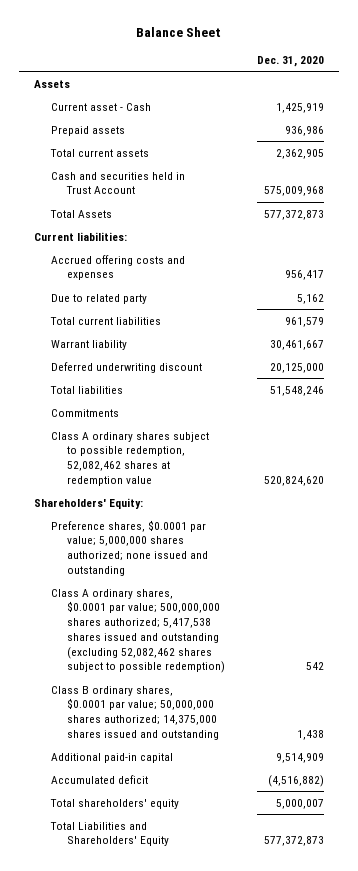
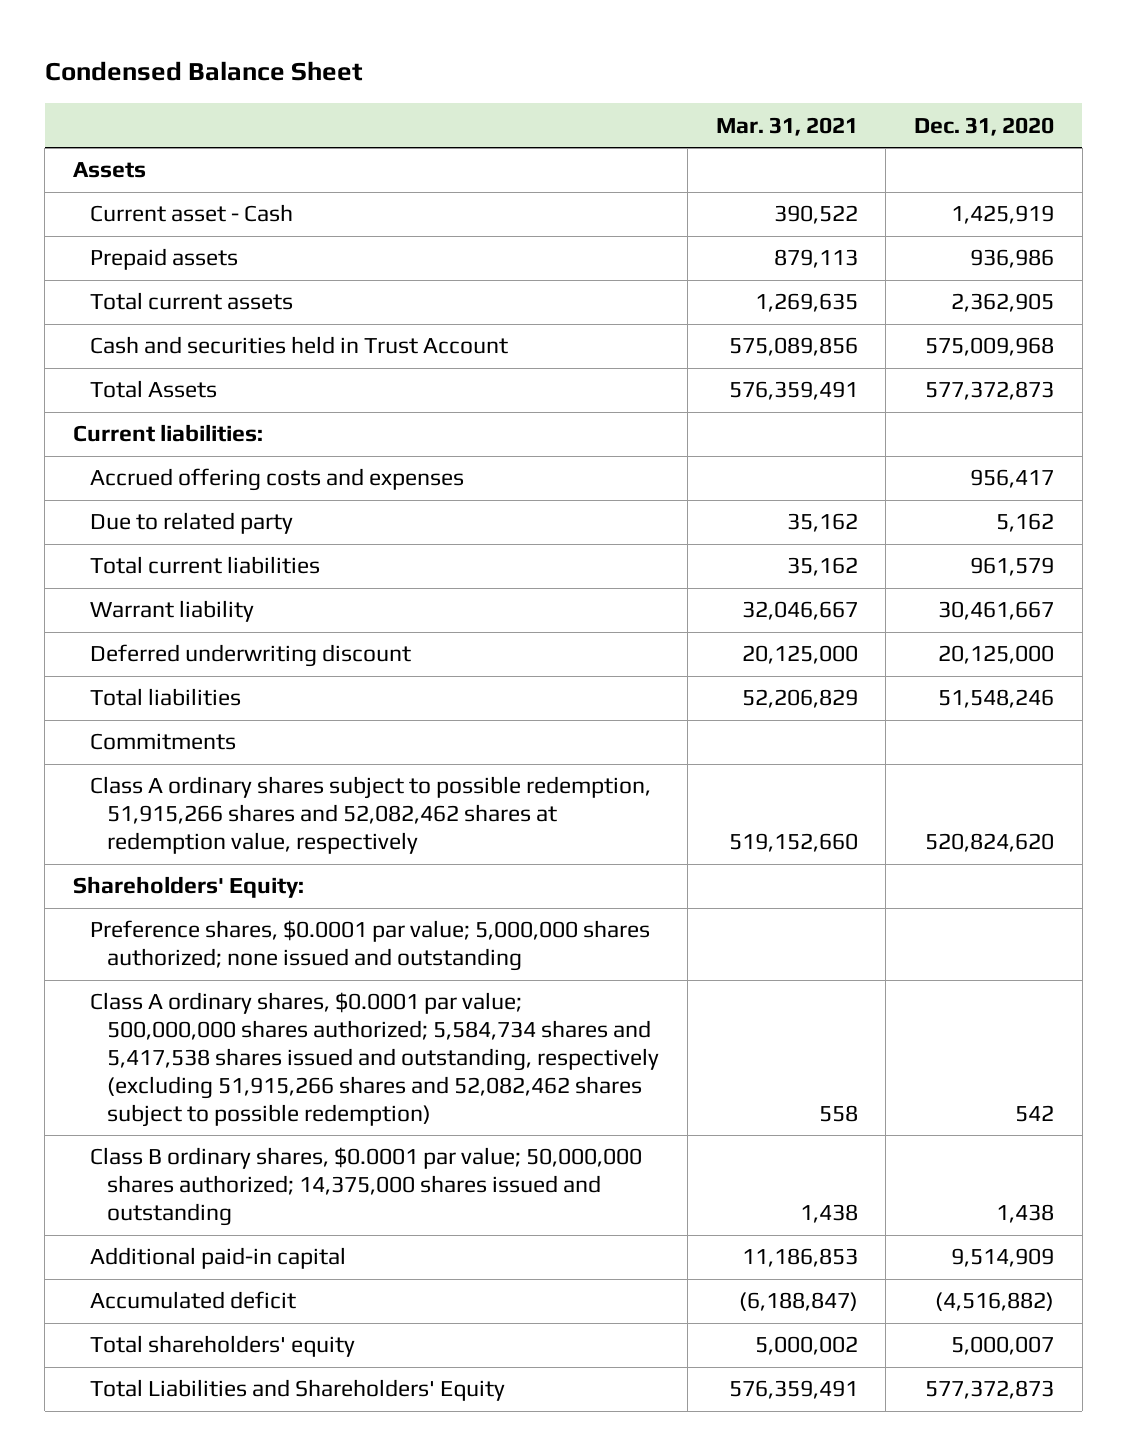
- Balance Sheet
+ Condensed Balance Sheet
- | Dec. 31, 2020
+ | Mar. 31, 2021 | Dec. 31, 2020
- Class A ordinary shares subject to possible redemption, 52,082,462 shares at redemption value | 520,824,620
+ Class A ordinary shares subject to possible redemption, 51,915,266 shares and 52,082,462 shares at redemption value, respectively | 519,152,660 | 520,824,620
- Class A ordinary shares, $0.0001 par value; 500,000,000 shares authorized; 5,417,538 shares issued and outstanding (excluding 52,082,462 shares subject to possible redemption) | 542
+ Class A ordinary shares, $0.0001 par value; 500,000,000 shares authorized; 5,584,734 shares and 5,417,538 shares issued and outstanding, respectively (excluding 51,915,266 shares and 52,082,462 shares subject to possible redemption) | 558 | 542

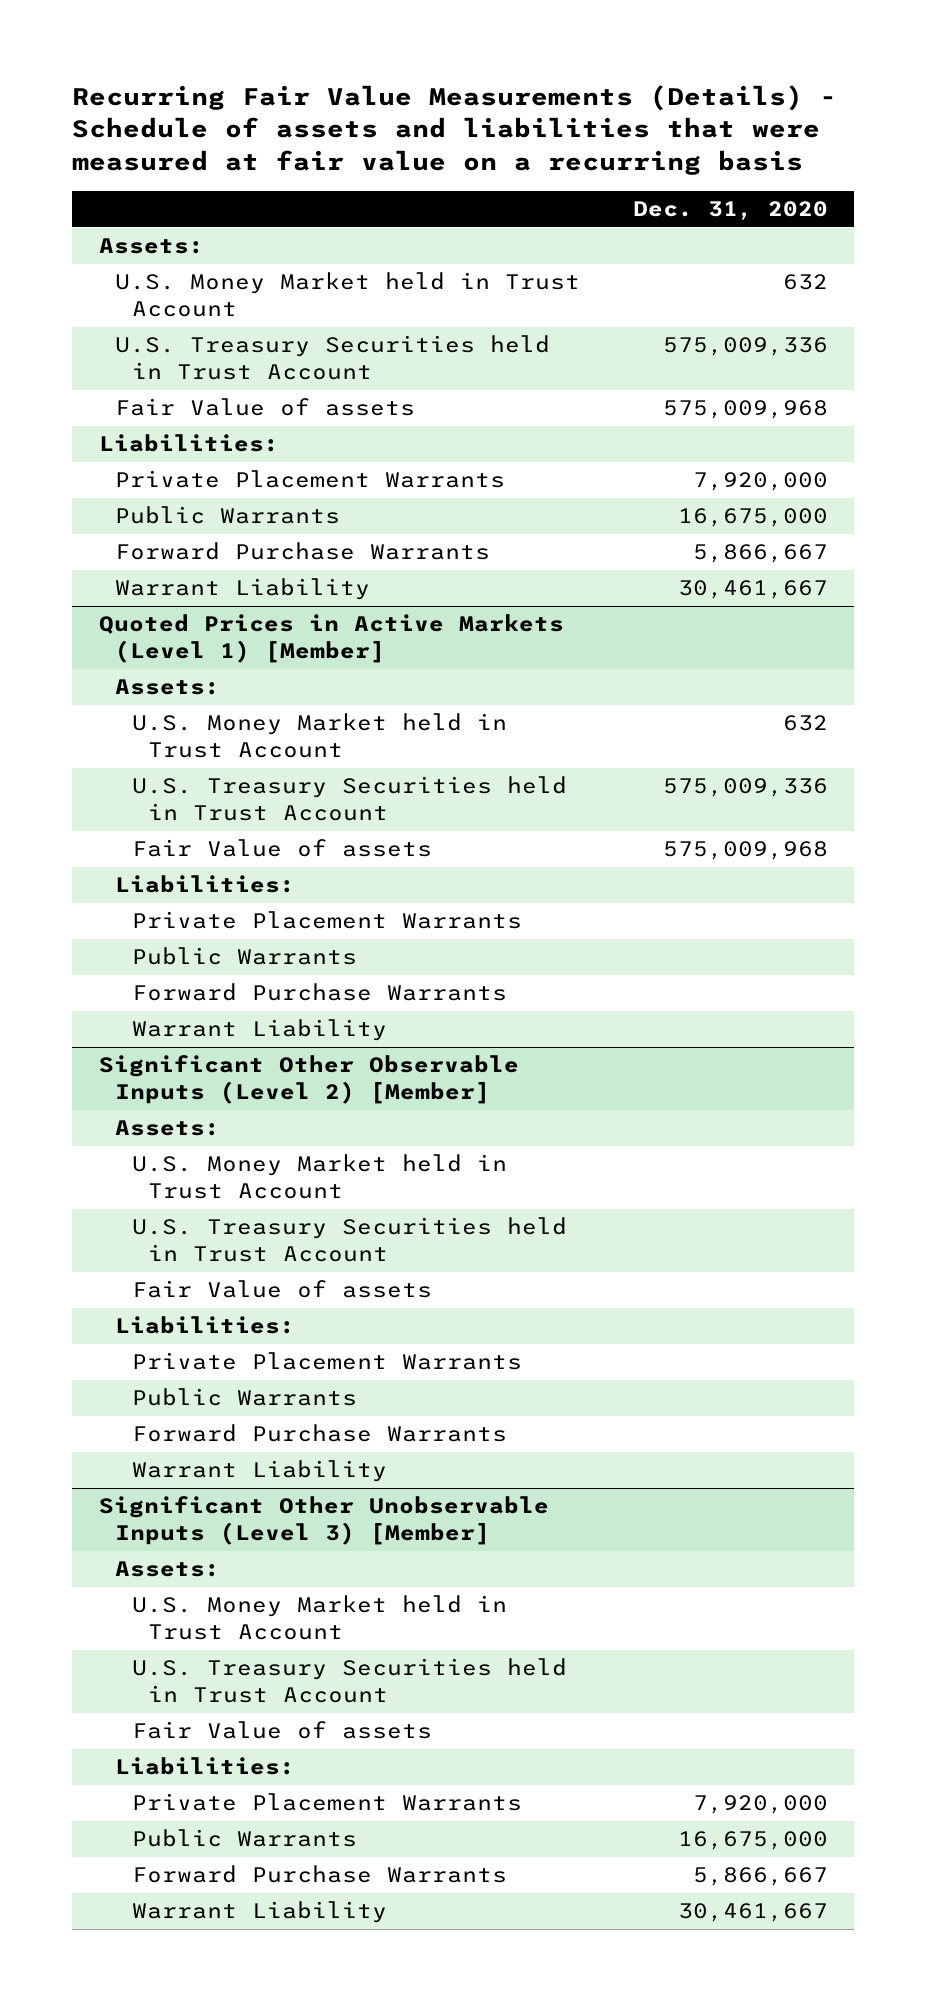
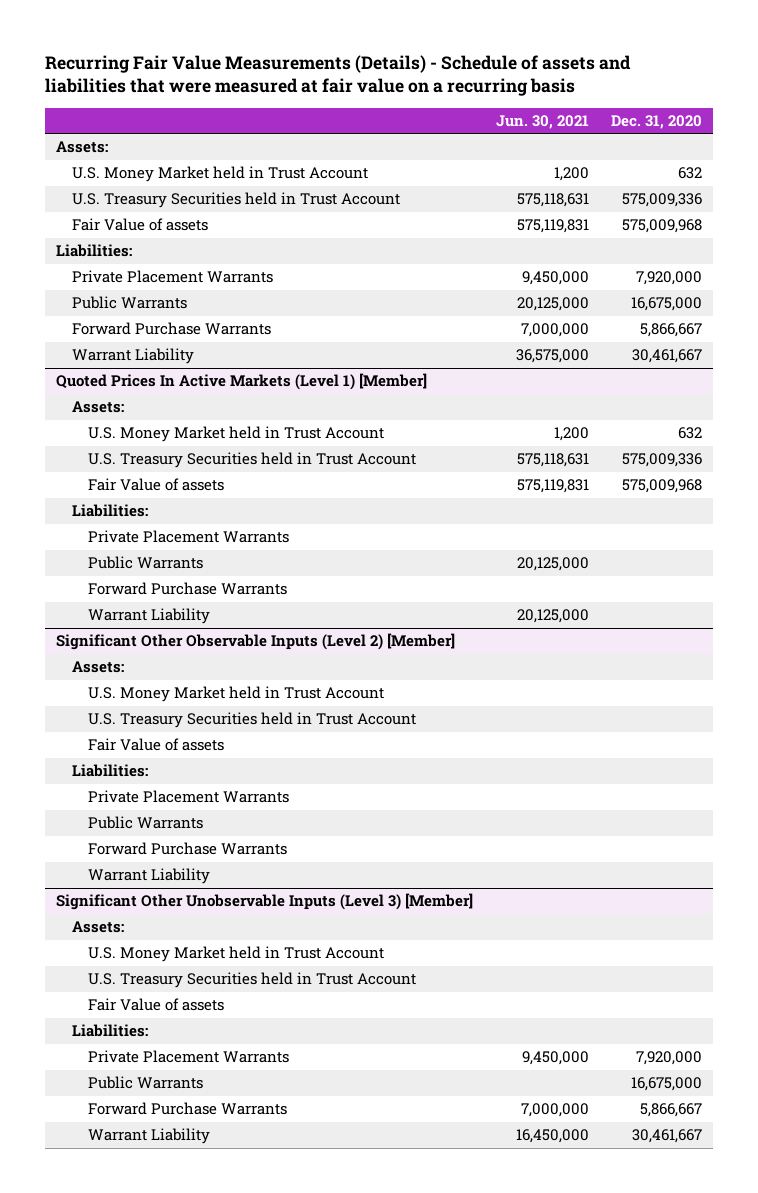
- | Dec. 31, 2020
+ | Jun. 30, 2021 | Dec. 31, 2020
- Quoted Prices in Active Markets (Level 1) [Member]
+ Quoted Prices In Active Markets (Level 1) [Member]

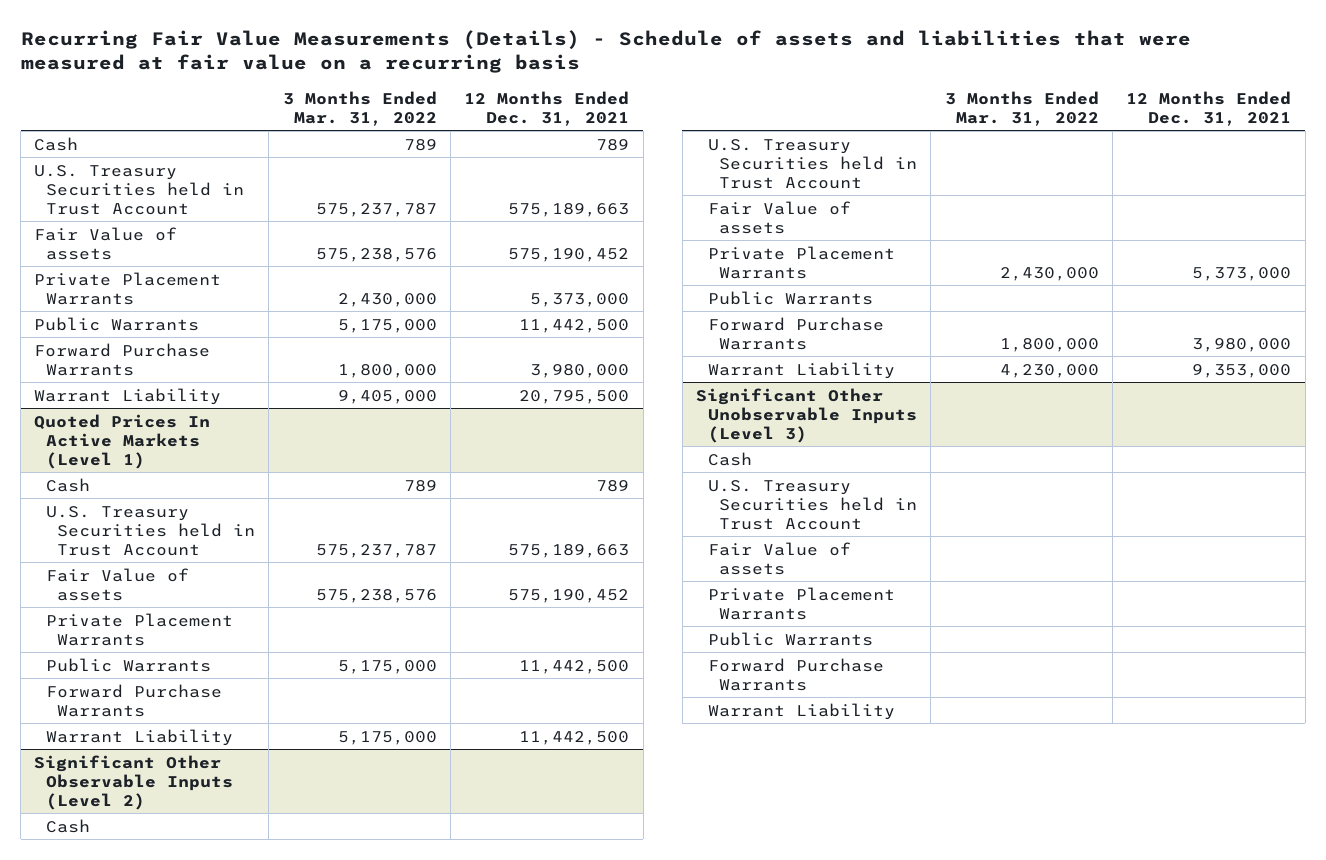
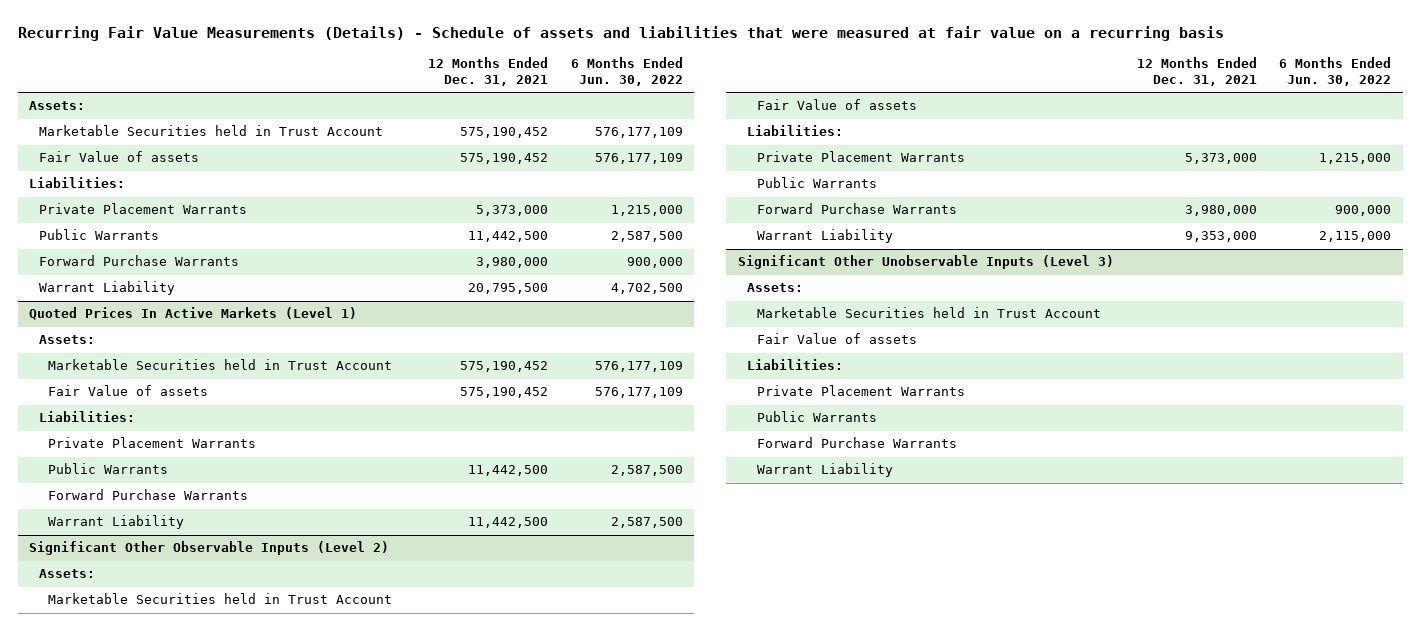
- | 3 Months Ended Mar. 31, 2022 | 12 Months Ended Dec. 31, 2021
+ | 12 Months Ended Dec. 31, 2021 | 6 Months Ended Jun. 30, 2022
- Cash | 789 | 789
- U.S. Treasury Securities held in Trust Account | 575,237,787 | 575,189,663
+ Assets:
+ Marketable Securities held in Trust Account | 575,190,452 | 576,177,109
+ Liabilities:
@ Quoted Prices In Active Markets (Level 1)
- Cash | 789 | 789
- U.S. Treasury Securities held in Trust Account | 575,237,787 | 575,189,663
+ Assets:
+ Marketable Securities held in Trust Account | 575,190,452 | 576,177,109
+ Liabilities:
@ Significant Other Observable Inputs (Level 2)
- Cash
- U.S. Treasury Securities held in Trust Account
+ Assets:
+ Marketable Securities held in Trust Account
+ Liabilities:
@ Significant Other Unobservable Inputs (Level 3)
- Cash
- U.S. Treasury Securities held in Trust Account
+ Assets:
+ Marketable Securities held in Trust Account
+ Liabilities:

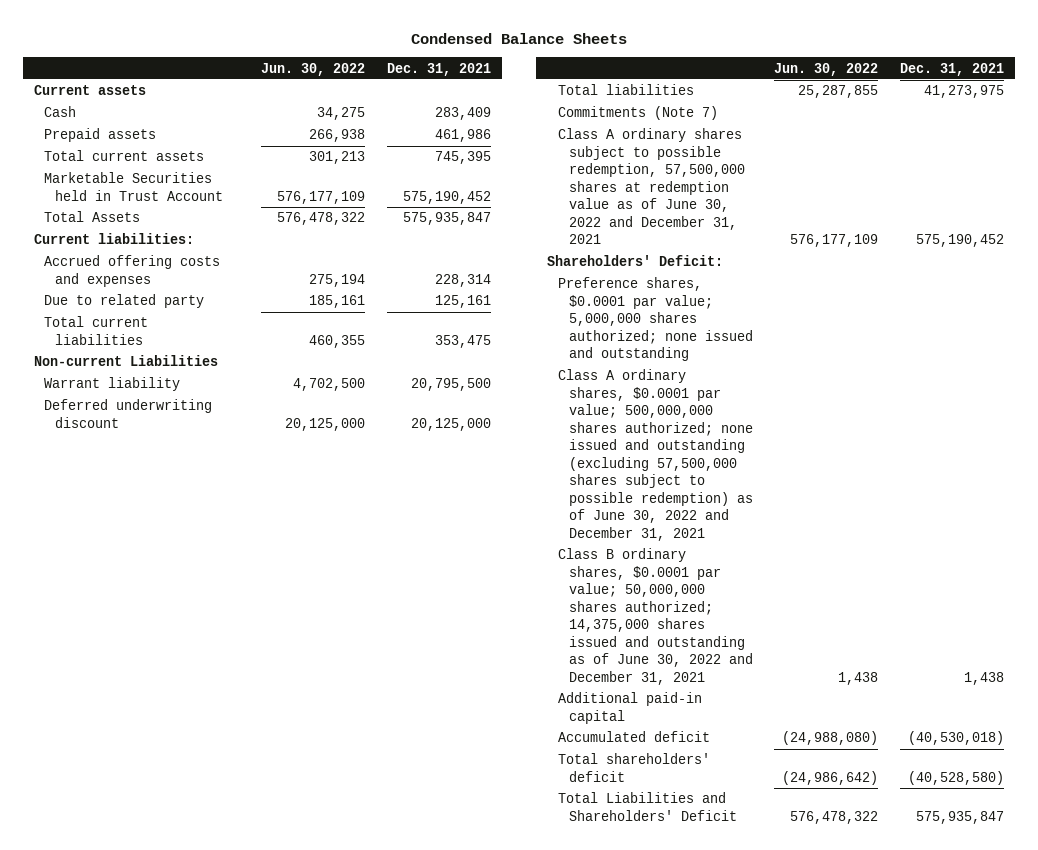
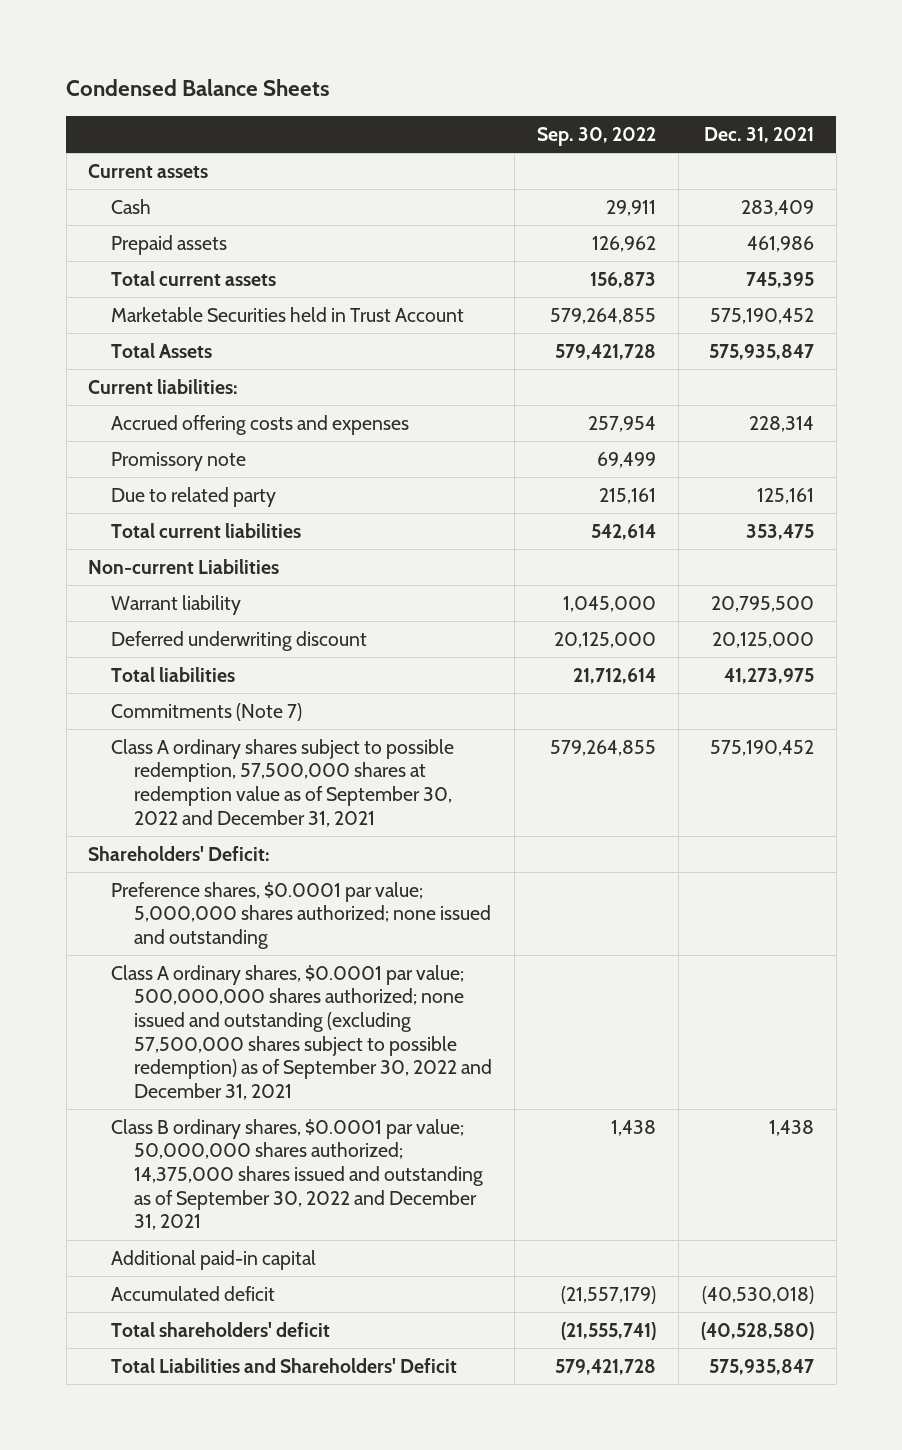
- | Jun. 30, 2022 | Dec. 31, 2021
+ | Sep. 30, 2022 | Dec. 31, 2021
+ Promissory note | 69,499 |
- Class A ordinary shares subject to possible redemption, 57,500,000 shares at redemption value as of June 30, 2022 and December 31, 2021 | 576,177,109 | 575,190,452
+ Class A ordinary shares subject to possible redemption, 57,500,000 shares at redemption value as of September 30, 2022 and December 31, 2021 | 579,264,855 | 575,190,452
- Class A ordinary shares, $0.0001 par value; 500,000,000 shares authorized; none issued and outstanding (excluding 57,500,000 shares subject to possible redemption) as of June 30, 2022 and December 31, 2021
- Class B ordinary shares, $0.0001 par value; 50,000,000 shares authorized; 14,375,000 shares issued and outstanding as of June 30, 2022 and December 31, 2021 | 1,438 | 1,438
+ Class A ordinary shares, $0.0001 par value; 500,000,000 shares authorized; none issued and outstanding (excluding 57,500,000 shares subject to possible redemption) as of September 30, 2022 and December 31, 2021
+ Class B ordinary shares, $0.0001 par value; 50,000,000 shares authorized; 14,375,000 shares issued and outstanding as of September 30, 2022 and December 31, 2021 | 1,438 | 1,438

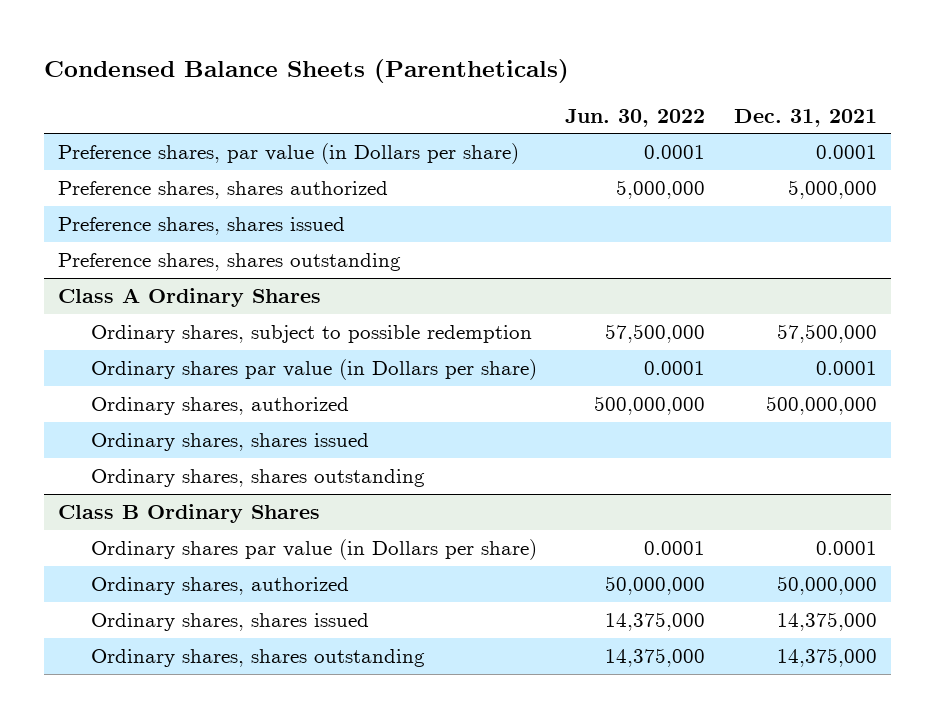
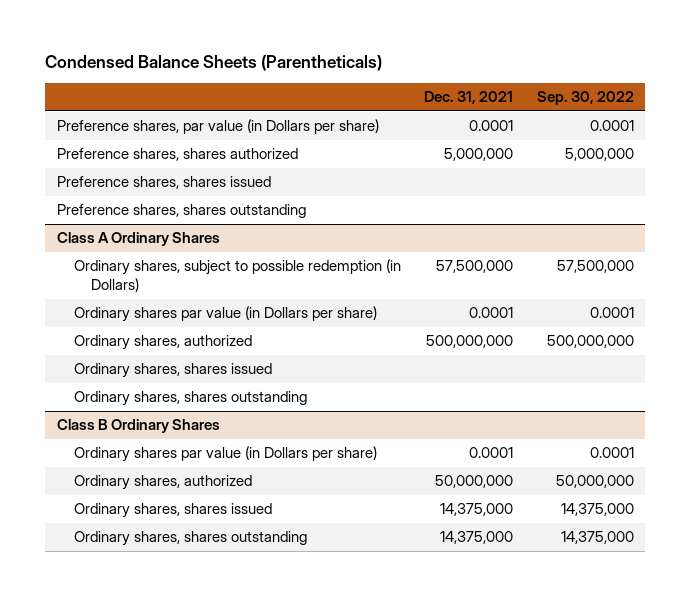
- | Jun. 30, 2022 | Dec. 31, 2021
+ | Dec. 31, 2021 | Sep. 30, 2022
@ Class A Ordinary Shares
- Ordinary shares, subject to possible redemption | 57,500,000 | 57,500,000
+ Ordinary shares, subject to possible redemption (in Dollars) | 57,500,000 | 57,500,000

